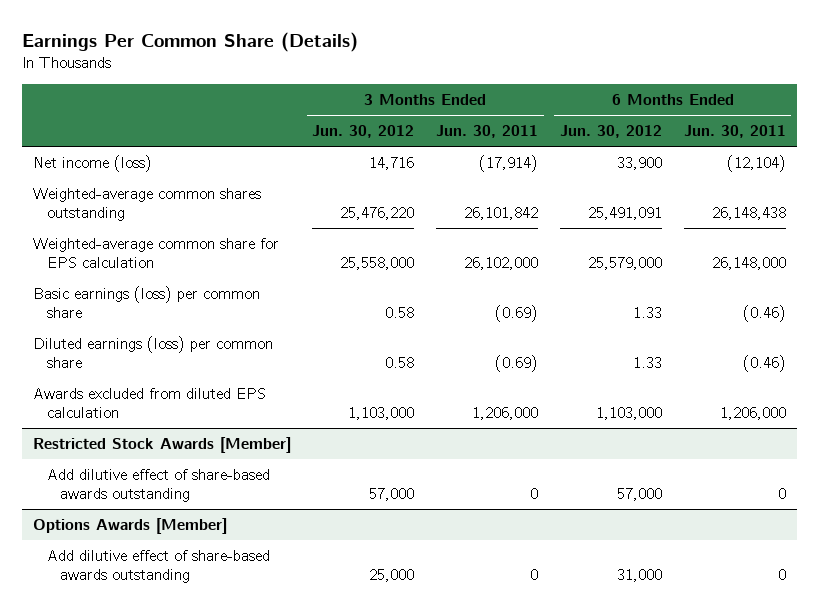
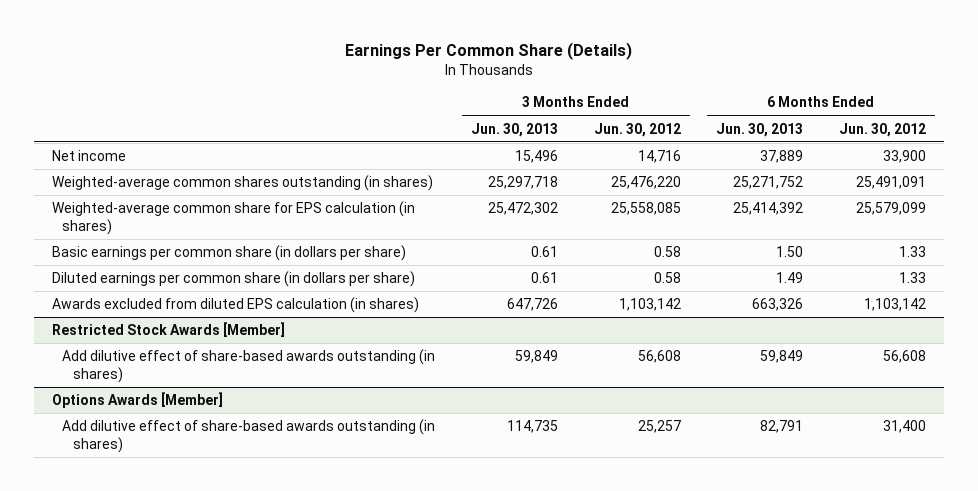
- | 3 Months Ended Jun. 30, 2012 | 3 Months Ended Jun. 30, 2011 | 6 Months Ended Jun. 30, 2012 | 6 Months Ended Jun. 30, 2011
+ | 3 Months Ended Jun. 30, 2013 | 3 Months Ended Jun. 30, 2012 | 6 Months Ended Jun. 30, 2013 | 6 Months Ended Jun. 30, 2012
- Net income (loss) | 14,716 | (17,914) | 33,900 | (12,104)
- Weighted-average common shares outstanding | 25,476,220 | 26,101,842 | 25,491,091 | 26,148,438
- Weighted-average common share for EPS calculation | 25,558,000 | 26,102,000 | 25,579,000 | 26,148,000
- Basic earnings (loss) per common share | 0.58 | (0.69) | 1.33 | (0.46)
- Diluted earnings (loss) per common share | 0.58 | (0.69) | 1.33 | (0.46)
- Awards excluded from diluted EPS calculation | 1,103,000 | 1,206,000 | 1,103,000 | 1,206,000
+ Net income | 15,496 | 14,716 | 37,889 | 33,900
+ Weighted-average common shares outstanding (in shares) | 25,297,718 | 25,476,220 | 25,271,752 | 25,491,091
+ Weighted-average common share for EPS calculation (in shares) | 25,472,302 | 25,558,085 | 25,414,392 | 25,579,099
+ Basic earnings per common share (in dollars per share) | 0.61 | 0.58 | 1.50 | 1.33
+ Diluted earnings per common share (in dollars per share) | 0.61 | 0.58 | 1.49 | 1.33
+ Awards excluded from diluted EPS calculation (in shares) | 647,726 | 1,103,142 | 663,326 | 1,103,142
@ Restricted Stock Awards [Member]
- Add dilutive effect of share-based awards outstanding | 57,000 | 0 | 57,000 | 0
+ Add dilutive effect of share-based awards outstanding (in shares) | 59,849 | 56,608 | 59,849 | 56,608
@ Options Awards [Member]
- Add dilutive effect of share-based awards outstanding | 25,000 | 0 | 31,000 | 0
+ Add dilutive effect of share-based awards outstanding (in shares) | 114,735 | 25,257 | 82,791 | 31,400

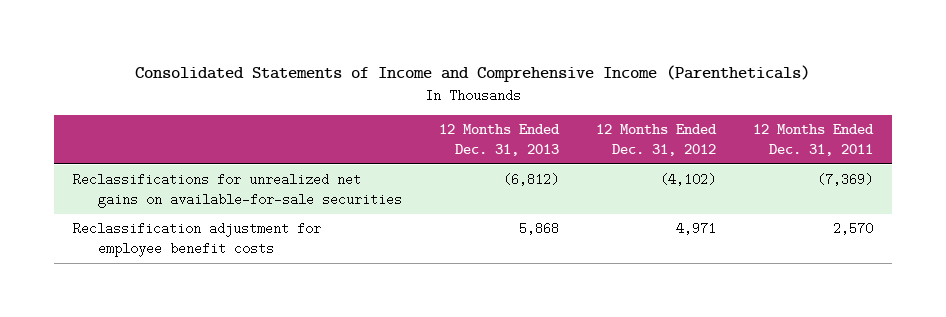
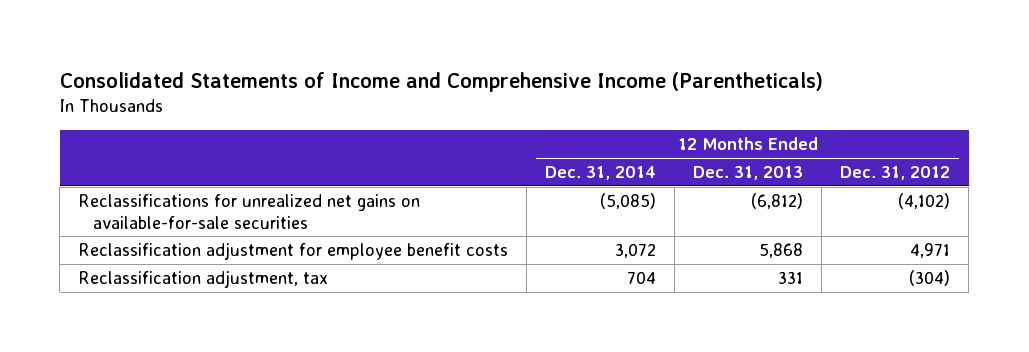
- | 12 Months Ended Dec. 31, 2013 | 12 Months Ended Dec. 31, 2012 | 12 Months Ended Dec. 31, 2011
+ | 12 Months Ended Dec. 31, 2014 | 12 Months Ended Dec. 31, 2013 | 12 Months Ended Dec. 31, 2012
+ Reclassification adjustment, tax | 704 | 331 | (304)

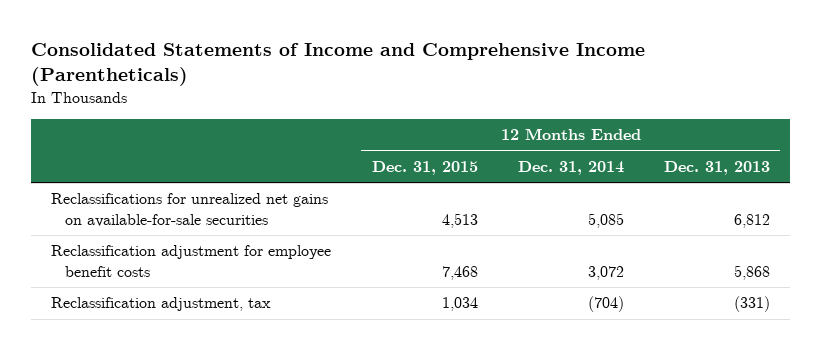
- | 12 Months Ended Dec. 31, 2014 | 12 Months Ended Dec. 31, 2013 | 12 Months Ended Dec. 31, 2012
+ | 12 Months Ended Dec. 31, 2015 | 12 Months Ended Dec. 31, 2014 | 12 Months Ended Dec. 31, 2013
- Reclassifications for unrealized net gains on available-for-sale securities | (5,085) | (6,812) | (4,102)
+ Reclassifications for unrealized net gains on available-for-sale securities | 4,513 | 5,085 | 6,812
- Reclassification adjustment, tax | 704 | 331 | (304)
+ Reclassification adjustment, tax | 1,034 | (704) | (331)

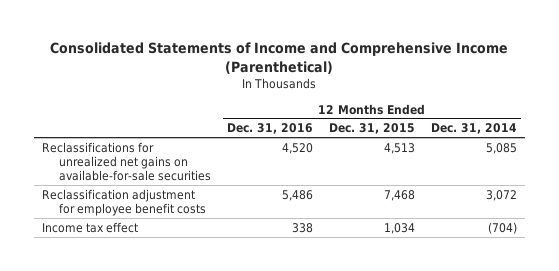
- Consolidated Statements of Income and Comprehensive Income (Parentheticals)
+ Consolidated Statements of Income and Comprehensive Income (Parenthetical)
- | 12 Months Ended Dec. 31, 2015 | 12 Months Ended Dec. 31, 2014 | 12 Months Ended Dec. 31, 2013
+ | 12 Months Ended Dec. 31, 2016 | 12 Months Ended Dec. 31, 2015 | 12 Months Ended Dec. 31, 2014
- Reclassification adjustment, tax | 1,034 | (704) | (331)
+ Income tax effect | 338 | 1,034 | (704)

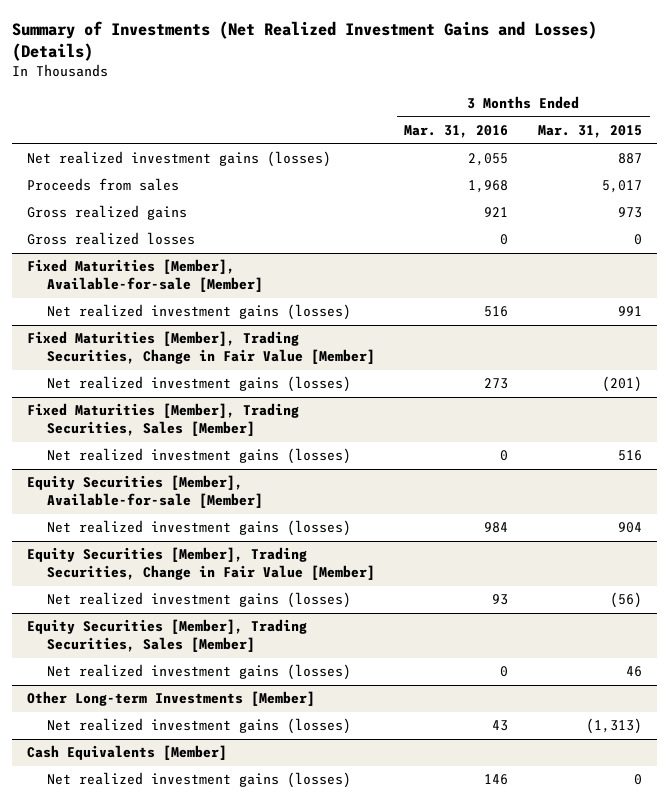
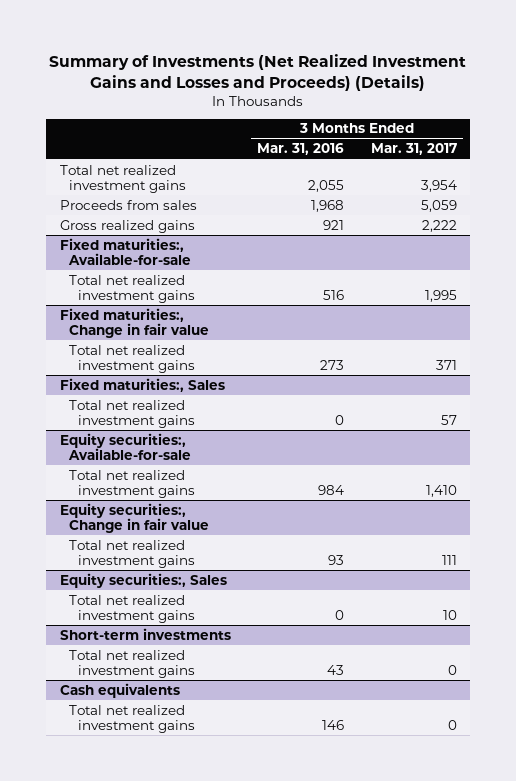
- Summary of Investments (Net Realized Investment Gains and Losses) (Details)
+ Summary of Investments (Net Realized Investment Gains and Losses and Proceeds) (Details)
- | 3 Months Ended Mar. 31, 2016 | 3 Months Ended Mar. 31, 2015
+ | 3 Months Ended Mar. 31, 2016 | 3 Months Ended Mar. 31, 2017
- Net realized investment gains (losses) | 2,055 | 887
+ Total net realized investment gains | 2,055 | 3,954
- Gross realized losses | 0 | 0
- Fixed Maturities [Member], Available-for-sale [Member]
- Net realized investment gains (losses) | 516 | 991
- Fixed Maturities [Member], Trading Securities, Change in Fair Value [Member]
- Net realized investment gains (losses) | 273 | (201)
- Fixed Maturities [Member], Trading Securities, Sales [Member]
- Net realized investment gains (losses) | 0 | 516
- Equity Securities [Member], Available-for-sale [Member]
- Net realized investment gains (losses) | 984 | 904
- Equity Securities [Member], Trading Securities, Change in Fair Value [Member]
- Net realized investment gains (losses) | 93 | (56)
- Equity Securities [Member], Trading Securities, Sales [Member]
- Net realized investment gains (losses) | 0 | 46
- Other Long-term Investments [Member]
- Net realized investment gains (losses) | 43 | (1,313)
- Cash Equivalents [Member]
- Net realized investment gains (losses) | 146 | 0
+ Fixed maturities:, Available-for-sale
+ Total net realized investment gains | 516 | 1,995
+ Fixed maturities:, Change in fair value
+ Total net realized investment gains | 273 | 371
+ Fixed maturities:, Sales
+ Total net realized investment gains | 0 | 57
+ Equity securities:, Available-for-sale
+ Total net realized investment gains | 984 | 1,410
+ Equity securities:, Change in fair value
+ Total net realized investment gains | 93 | 111
+ Equity securities:, Sales
+ Total net realized investment gains | 0 | 10
+ Short-term investments
+ Total net realized investment gains | 43 | 0
+ Cash equivalents
+ Total net realized investment gains | 146 | 0

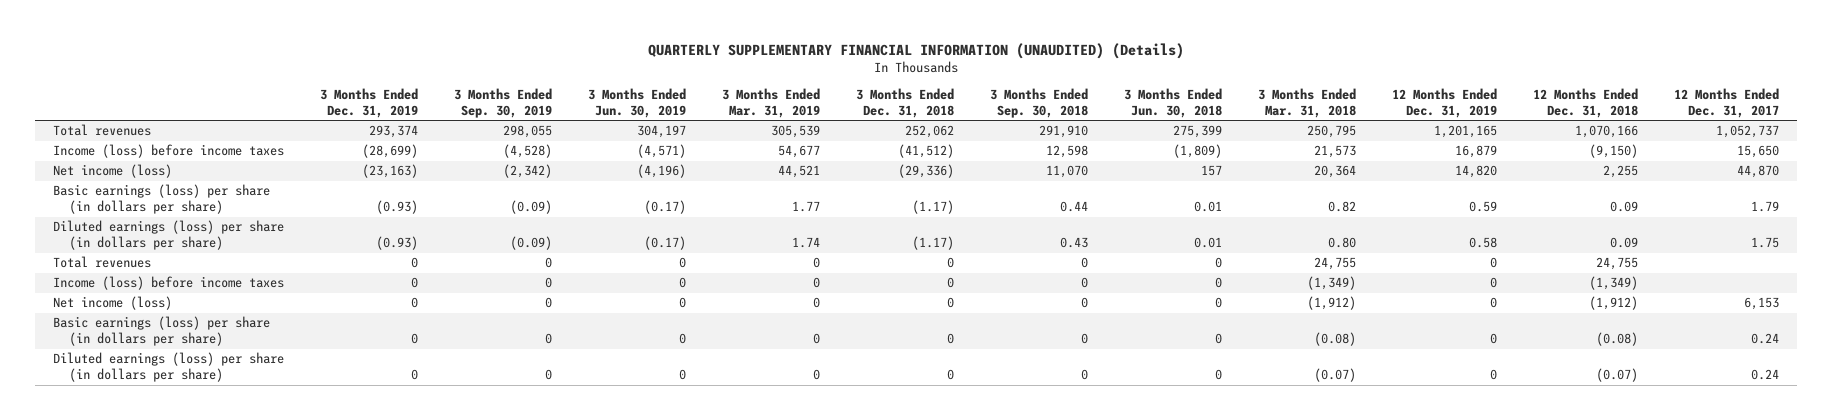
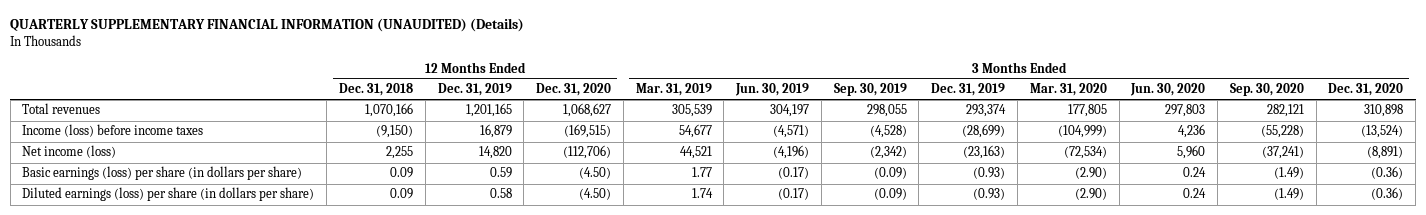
- | 3 Months Ended Dec. 31, 2019 | 3 Months Ended Sep. 30, 2019 | 3 Months Ended Jun. 30, 2019 | 3 Months Ended Mar. 31, 2019 | 3 Months Ended Dec. 31, 2018 | 3 Months Ended Sep. 30, 2018 | 3 Months Ended Jun. 30, 2018 | 3 Months Ended Mar. 31, 2018 | 12 Months Ended Dec. 31, 2019 | 12 Months Ended Dec. 31, 2018 | 12 Months Ended Dec. 31, 2017
+ | 12 Months Ended Dec. 31, 2018 | 12 Months Ended Dec. 31, 2019 | 12 Months Ended Dec. 31, 2020 | 3 Months Ended Mar. 31, 2019 | 3 Months Ended Jun. 30, 2019 | 3 Months Ended Sep. 30, 2019 | 3 Months Ended Dec. 31, 2019 | 3 Months Ended Mar. 31, 2020 | 3 Months Ended Jun. 30, 2020 | 3 Months Ended Sep. 30, 2020 | 3 Months Ended Dec. 31, 2020
- Total revenues | 0 | 0 | 0 | 0 | 0 | 0 | 0 | 24,755 | 0 | 24,755 |
- Income (loss) before income taxes | 0 | 0 | 0 | 0 | 0 | 0 | 0 | (1,349) | 0 | (1,349) |
- Net income (loss) | 0 | 0 | 0 | 0 | 0 | 0 | 0 | (1,912) | 0 | (1,912) | 6,153
- Basic earnings (loss) per share (in dollars per share) | 0 | 0 | 0 | 0 | 0 | 0 | 0 | (0.08) | 0 | (0.08) | 0.24
- Diluted earnings (loss) per share (in dollars per share) | 0 | 0 | 0 | 0 | 0 | 0 | 0 | (0.07) | 0 | (0.07) | 0.24

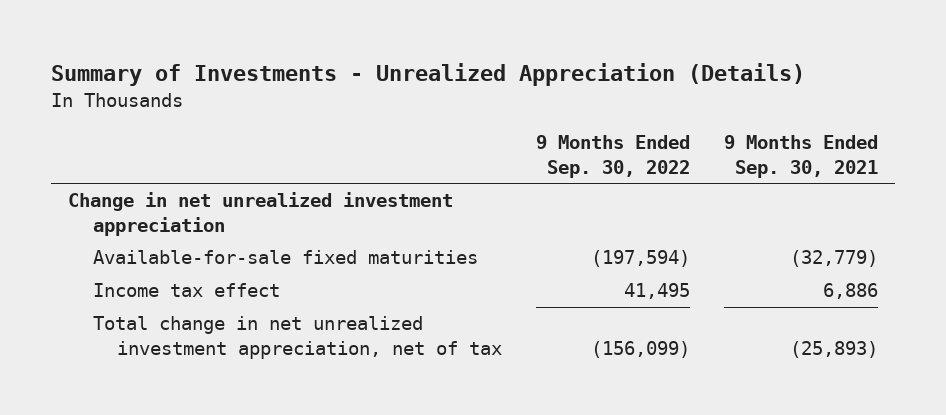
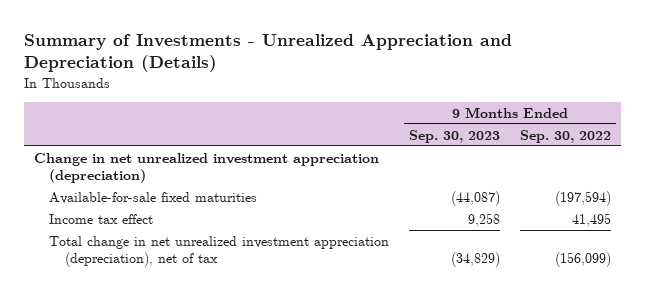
- Summary of Investments - Unrealized Appreciation (Details)
+ Summary of Investments - Unrealized Appreciation and Depreciation (Details)
- | 9 Months Ended Sep. 30, 2022 | 9 Months Ended Sep. 30, 2021
+ | 9 Months Ended Sep. 30, 2023 | 9 Months Ended Sep. 30, 2022
- Change in net unrealized investment appreciation
+ Change in net unrealized investment appreciation (depreciation)
- Total change in net unrealized investment appreciation, net of tax | (156,099) | (25,893)
+ Total change in net unrealized investment appreciation (depreciation), net of tax | (34,829) | (156,099)

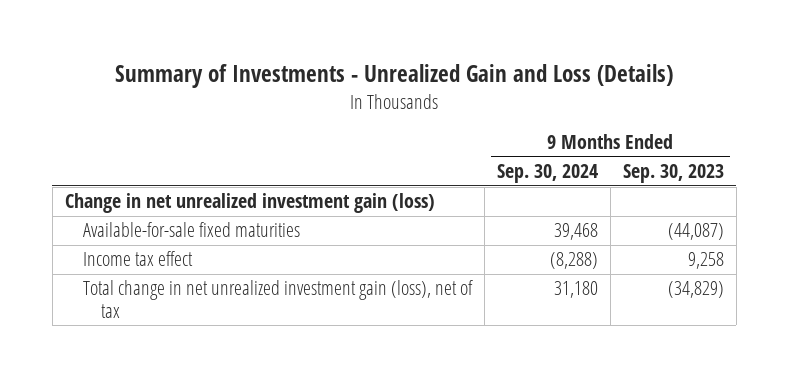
- Summary of Investments - Unrealized Appreciation and Depreciation (Details)
+ Summary of Investments - Unrealized Gain and Loss (Details)
- | 9 Months Ended Sep. 30, 2023 | 9 Months Ended Sep. 30, 2022
+ | 9 Months Ended Sep. 30, 2024 | 9 Months Ended Sep. 30, 2023
- Change in net unrealized investment appreciation (depreciation)
+ Change in net unrealized investment gain (loss)
- Total change in net unrealized investment appreciation (depreciation), net of tax | (34,829) | (156,099)
+ Total change in net unrealized investment gain (loss), net of tax | 31,180 | (34,829)

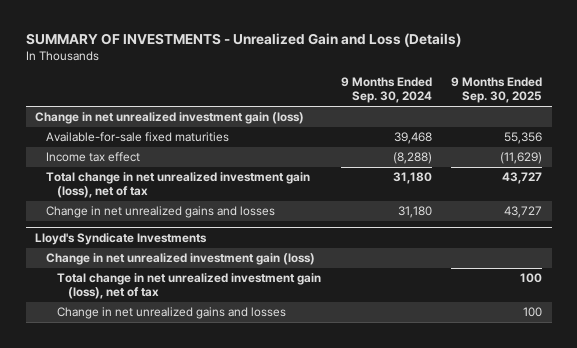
- Summary of Investments - Unrealized Gain and Loss (Details)
+ SUMMARY OF INVESTMENTS - Unrealized Gain and Loss (Details)
- | 9 Months Ended Sep. 30, 2024 | 9 Months Ended Sep. 30, 2023
+ | 9 Months Ended Sep. 30, 2024 | 9 Months Ended Sep. 30, 2025
+ Change in net unrealized gains and losses | 31,180 | 43,727
+ Lloyd's Syndicate Investments
+ Change in net unrealized investment gain (loss)
+ Total change in net unrealized investment gain (loss), net of tax | | 100
+ Change in net unrealized gains and losses | | 100

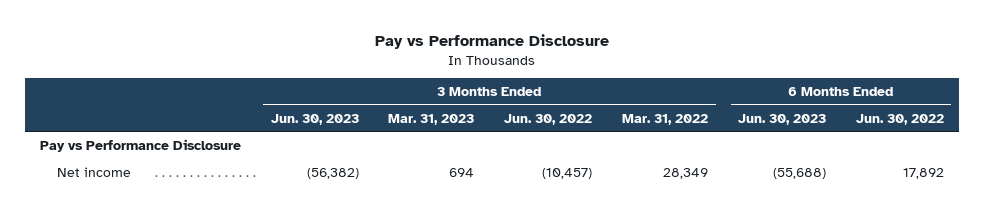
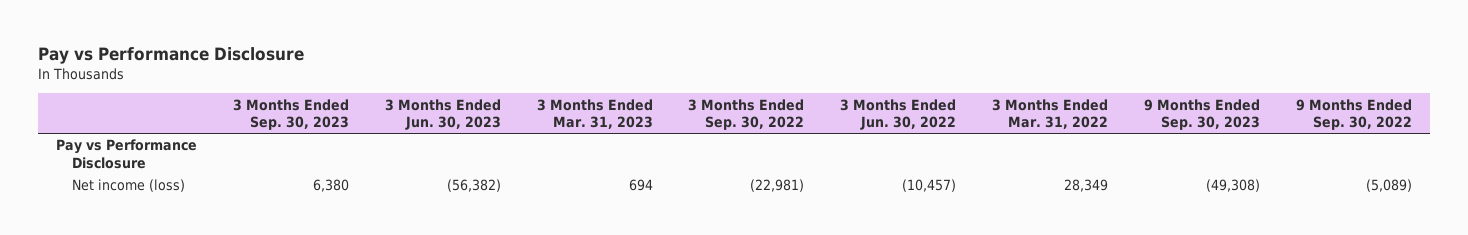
- | 3 Months Ended Jun. 30, 2023 | 3 Months Ended Mar. 31, 2023 | 3 Months Ended Jun. 30, 2022 | 3 Months Ended Mar. 31, 2022 | 6 Months Ended Jun. 30, 2023 | 6 Months Ended Jun. 30, 2022
+ | 3 Months Ended Sep. 30, 2023 | 3 Months Ended Jun. 30, 2023 | 3 Months Ended Mar. 31, 2023 | 3 Months Ended Sep. 30, 2022 | 3 Months Ended Jun. 30, 2022 | 3 Months Ended Mar. 31, 2022 | 9 Months Ended Sep. 30, 2023 | 9 Months Ended Sep. 30, 2022
- Net income | (56,382) | 694 | (10,457) | 28,349 | (55,688) | 17,892
+ Net income (loss) | 6,380 | (56,382) | 694 | (22,981) | (10,457) | 28,349 | (49,308) | (5,089)

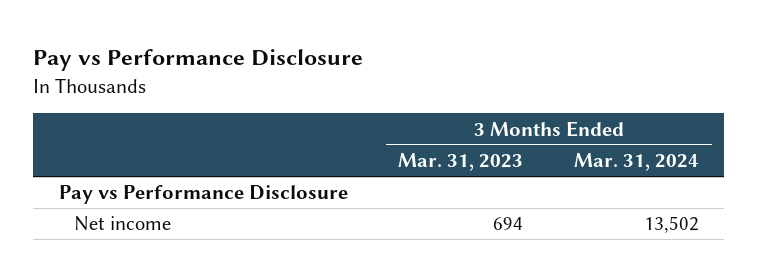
- | 3 Months Ended Sep. 30, 2023 | 3 Months Ended Jun. 30, 2023 | 3 Months Ended Mar. 31, 2023 | 3 Months Ended Sep. 30, 2022 | 3 Months Ended Jun. 30, 2022 | 3 Months Ended Mar. 31, 2022 | 9 Months Ended Sep. 30, 2023 | 9 Months Ended Sep. 30, 2022
+ | 3 Months Ended Mar. 31, 2023 | 3 Months Ended Mar. 31, 2024
- Net income (loss) | 6,380 | (56,382) | 694 | (22,981) | (10,457) | 28,349 | (49,308) | (5,089)
+ Net income | 694 | 13,502

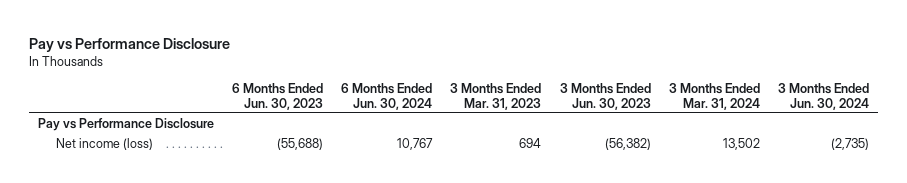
- | 3 Months Ended Mar. 31, 2023 | 3 Months Ended Mar. 31, 2024
+ | 6 Months Ended Jun. 30, 2023 | 6 Months Ended Jun. 30, 2024 | 3 Months Ended Mar. 31, 2023 | 3 Months Ended Jun. 30, 2023 | 3 Months Ended Mar. 31, 2024 | 3 Months Ended Jun. 30, 2024
- Net income | 694 | 13,502
+ Net income (loss) | (55,688) | 10,767 | 694 | (56,382) | 13,502 | (2,735)

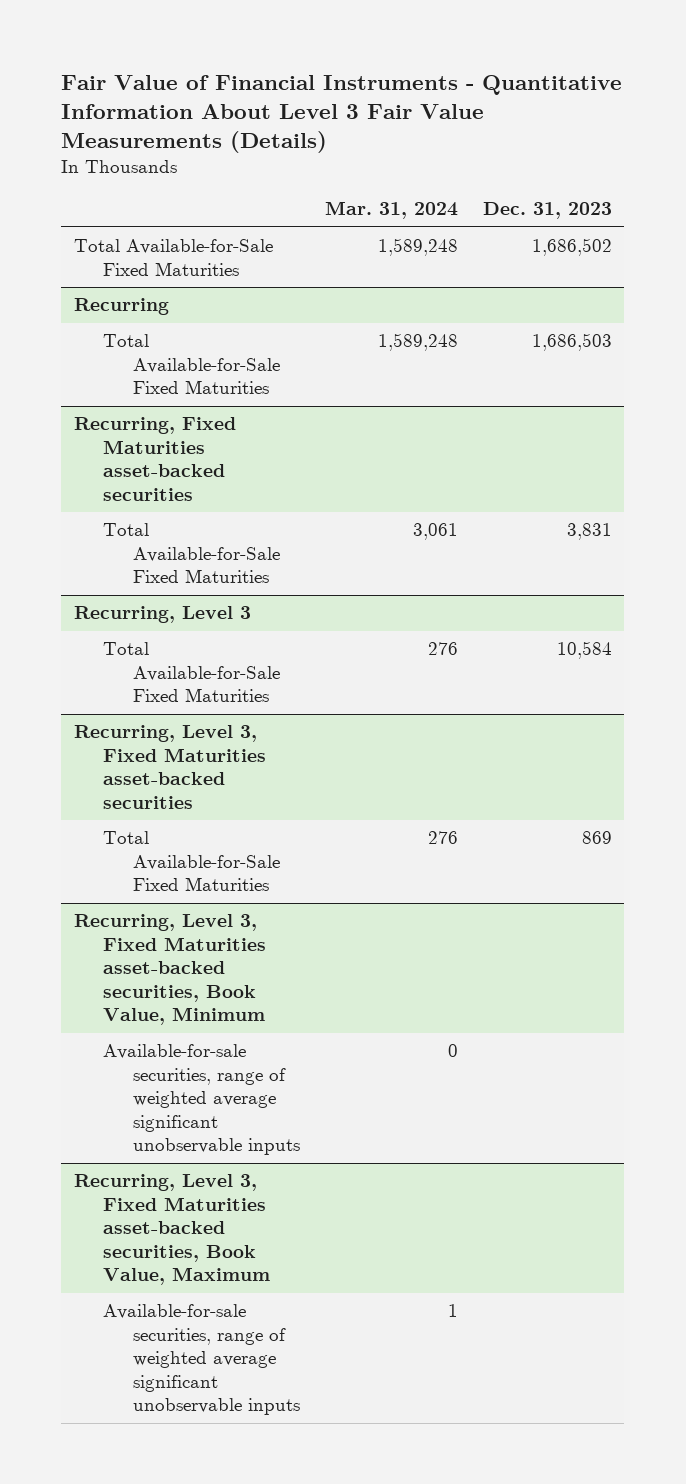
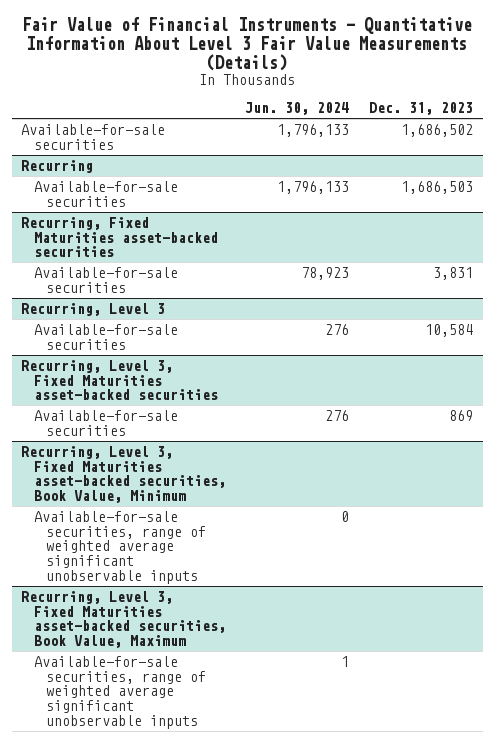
- | Mar. 31, 2024 | Dec. 31, 2023
+ | Jun. 30, 2024 | Dec. 31, 2023
- Total Available-for-Sale Fixed Maturities | 1,589,248 | 1,686,502
+ Available-for-sale securities | 1,796,133 | 1,686,502
@ Recurring
- Total Available-for-Sale Fixed Maturities | 1,589,248 | 1,686,503
+ Available-for-sale securities | 1,796,133 | 1,686,503
@ Recurring, Fixed Maturities asset-backed securities
- Total Available-for-Sale Fixed Maturities | 3,061 | 3,831
+ Available-for-sale securities | 78,923 | 3,831
@ Recurring, Level 3
- Total Available-for-Sale Fixed Maturities | 276 | 10,584
+ Available-for-sale securities | 276 | 10,584
@ Recurring, Level 3, Fixed Maturities asset-backed securities
- Total Available-for-Sale Fixed Maturities | 276 | 869
+ Available-for-sale securities | 276 | 869

